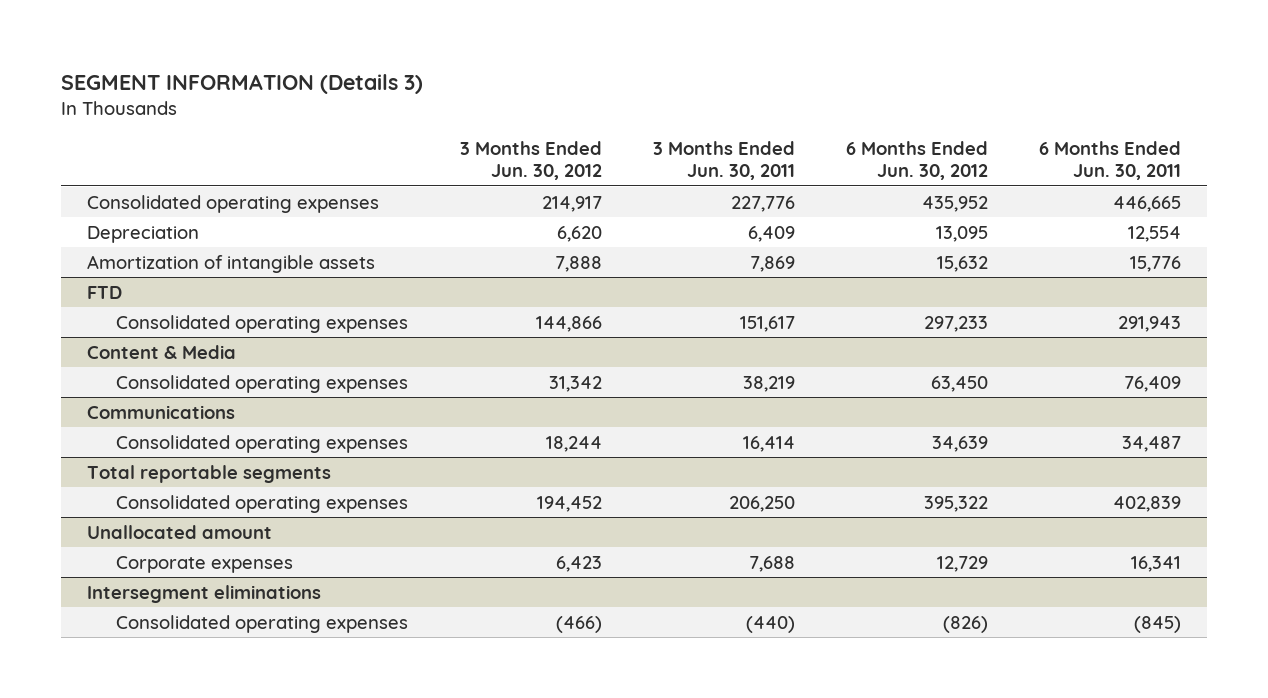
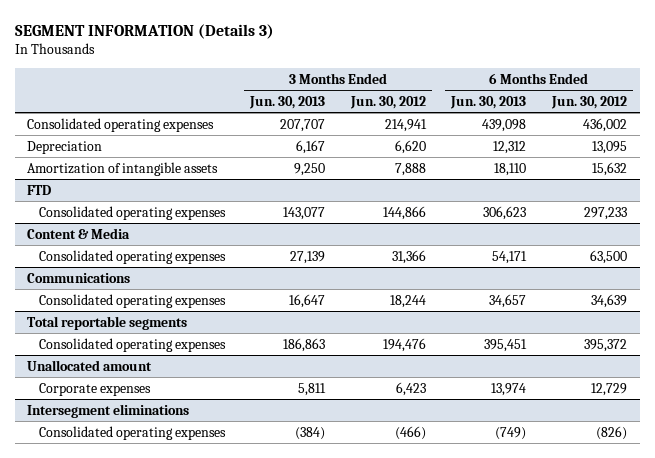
- | 3 Months Ended Jun. 30, 2012 | 3 Months Ended Jun. 30, 2011 | 6 Months Ended Jun. 30, 2012 | 6 Months Ended Jun. 30, 2011
+ | 3 Months Ended Jun. 30, 2013 | 3 Months Ended Jun. 30, 2012 | 6 Months Ended Jun. 30, 2013 | 6 Months Ended Jun. 30, 2012
- Consolidated operating expenses | 214,917 | 227,776 | 435,952 | 446,665
+ Consolidated operating expenses | 207,707 | 214,941 | 439,098 | 436,002
@ Content & Media
- Consolidated operating expenses | 31,342 | 38,219 | 63,450 | 76,409
+ Consolidated operating expenses | 27,139 | 31,366 | 54,171 | 63,500
@ Total reportable segments
- Consolidated operating expenses | 194,452 | 206,250 | 395,322 | 402,839
+ Consolidated operating expenses | 186,863 | 194,476 | 395,451 | 395,372

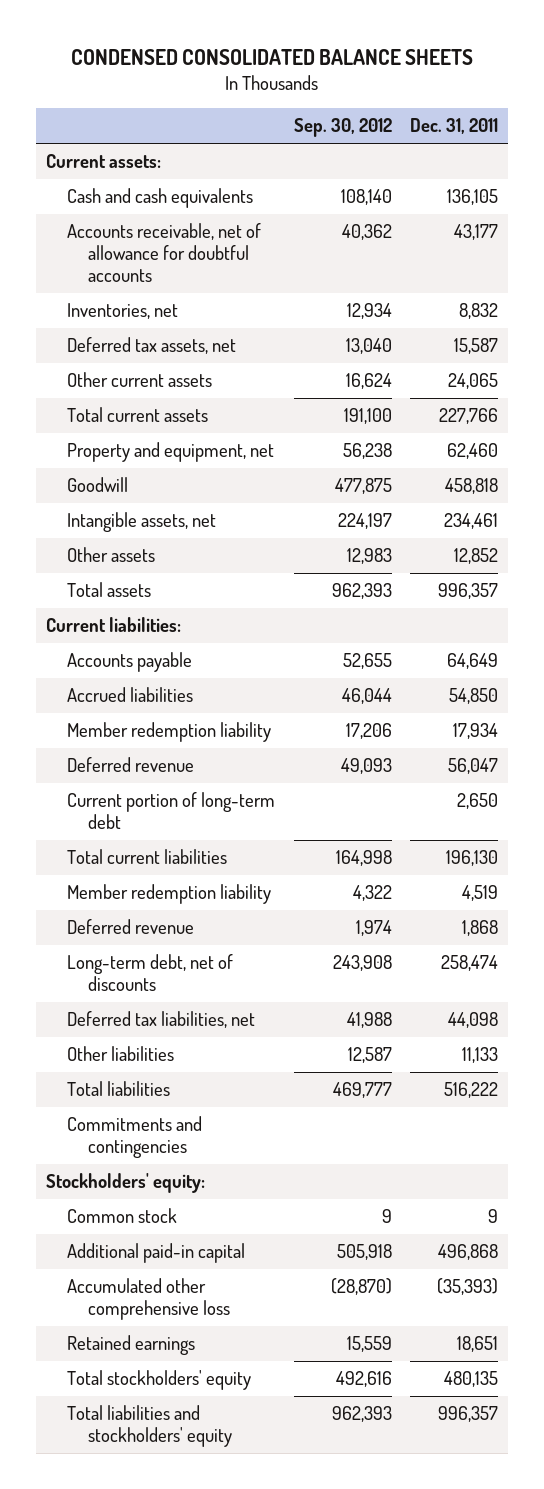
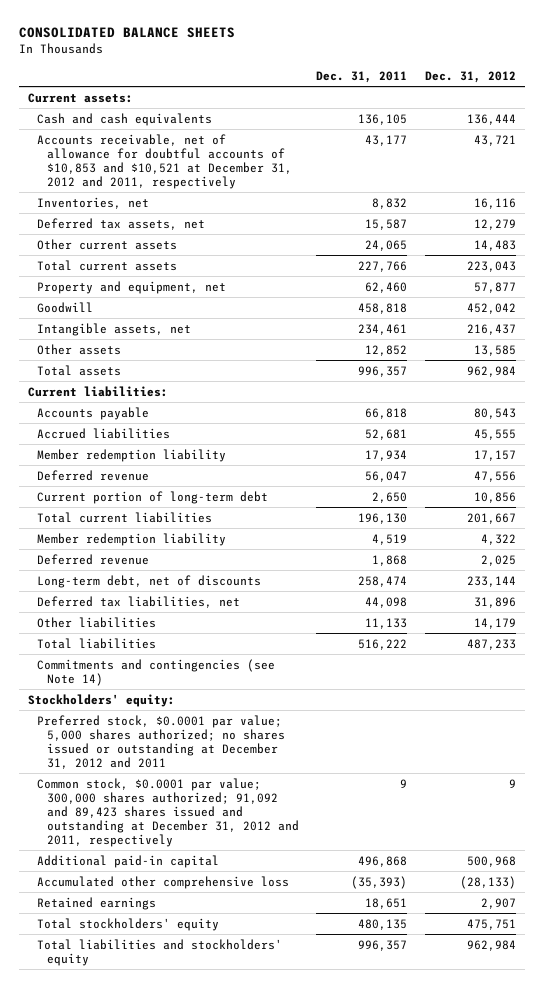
- CONDENSED CONSOLIDATED BALANCE SHEETS
+ CONSOLIDATED BALANCE SHEETS
- | Sep. 30, 2012 | Dec. 31, 2011
+ | Dec. 31, 2011 | Dec. 31, 2012
- Accounts receivable, net of allowance for doubtful accounts | 40,362 | 43,177
+ Accounts receivable, net of allowance for doubtful accounts of $10,853 and $10,521 at December 31, 2012 and 2011, respectively | 43,177 | 43,721
- Accounts payable | 52,655 | 64,649
- Accrued liabilities | 46,044 | 54,850
+ Accounts payable | 66,818 | 80,543
+ Accrued liabilities | 52,681 | 45,555
- Commitments and contingencies
+ Commitments and contingencies (see Note 14)
- Common stock | 9 | 9
+ Preferred stock, $0.0001 par value; 5,000 shares authorized; no shares issued or outstanding at December 31, 2012 and 2011
+ Common stock, $0.0001 par value; 300,000 shares authorized; 91,092 and 89,423 shares issued and outstanding at December 31, 2012 and 2011, respectively | 9 | 9

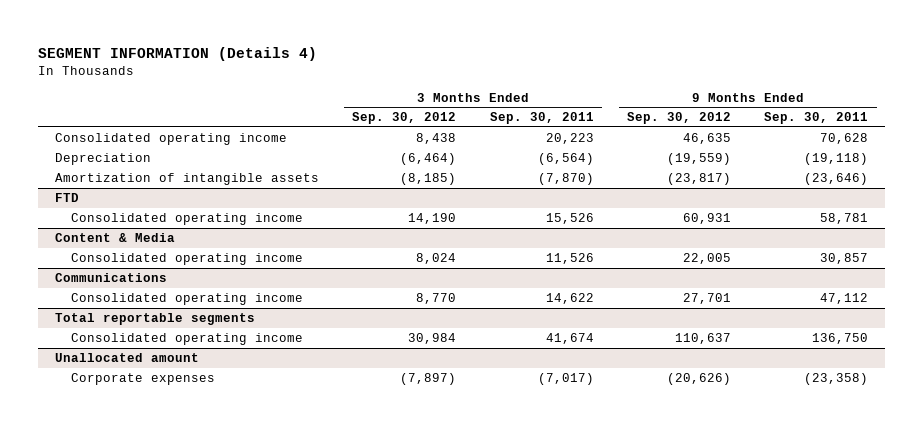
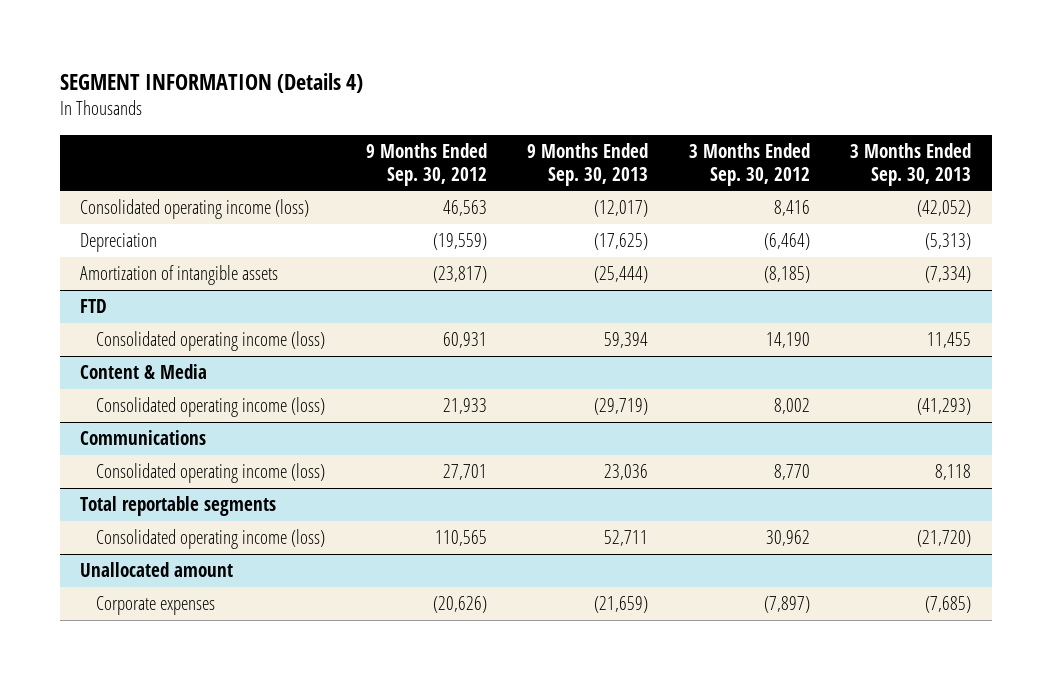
- | 3 Months Ended Sep. 30, 2012 | 3 Months Ended Sep. 30, 2011 | 9 Months Ended Sep. 30, 2012 | 9 Months Ended Sep. 30, 2011
+ | 9 Months Ended Sep. 30, 2012 | 9 Months Ended Sep. 30, 2013 | 3 Months Ended Sep. 30, 2012 | 3 Months Ended Sep. 30, 2013
- Consolidated operating income | 8,438 | 20,223 | 46,635 | 70,628
+ Consolidated operating income (loss) | 46,563 | (12,017) | 8,416 | (42,052)
@ FTD
- Consolidated operating income | 14,190 | 15,526 | 60,931 | 58,781
+ Consolidated operating income (loss) | 60,931 | 59,394 | 14,190 | 11,455
@ Content & Media
- Consolidated operating income | 8,024 | 11,526 | 22,005 | 30,857
+ Consolidated operating income (loss) | 21,933 | (29,719) | 8,002 | (41,293)
@ Communications
- Consolidated operating income | 8,770 | 14,622 | 27,701 | 47,112
+ Consolidated operating income (loss) | 27,701 | 23,036 | 8,770 | 8,118
@ Total reportable segments
- Consolidated operating income | 30,984 | 41,674 | 110,637 | 136,750
+ Consolidated operating income (loss) | 110,565 | 52,711 | 30,962 | (21,720)

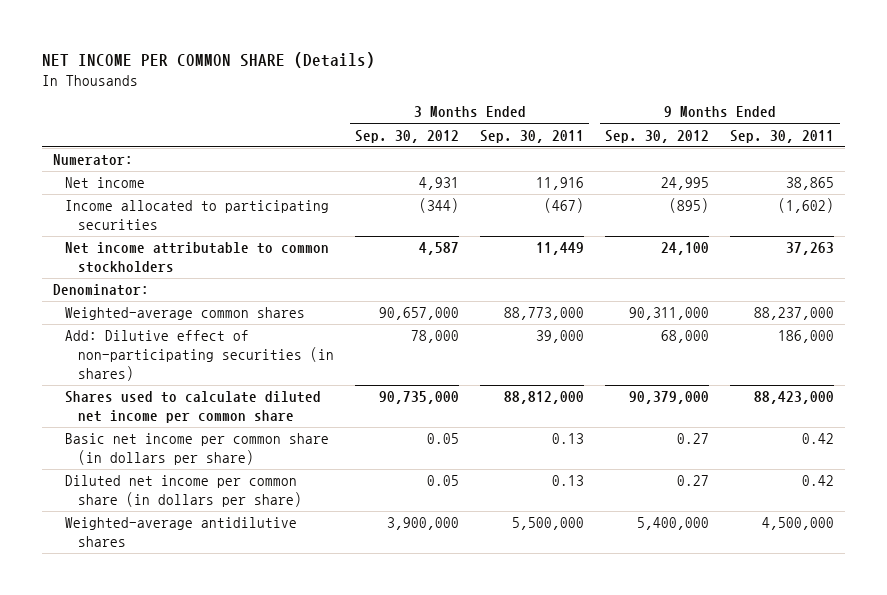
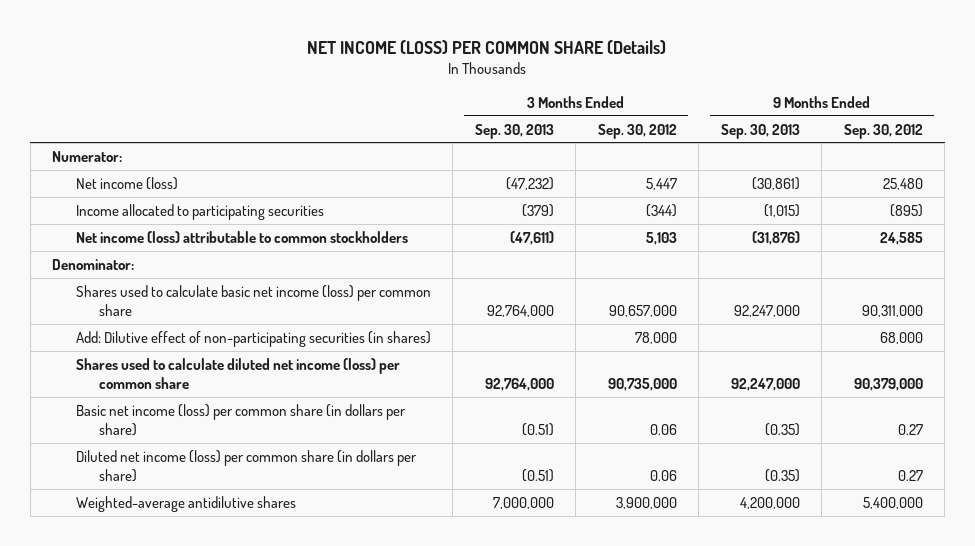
- NET INCOME PER COMMON SHARE (Details)
+ NET INCOME (LOSS) PER COMMON SHARE (Details)
- | 3 Months Ended Sep. 30, 2012 | 3 Months Ended Sep. 30, 2011 | 9 Months Ended Sep. 30, 2012 | 9 Months Ended Sep. 30, 2011
+ | 3 Months Ended Sep. 30, 2013 | 3 Months Ended Sep. 30, 2012 | 9 Months Ended Sep. 30, 2013 | 9 Months Ended Sep. 30, 2012
- Net income | 4,931 | 11,916 | 24,995 | 38,865
+ Net income (loss) | (47,232) | 5,447 | (30,861) | 25,480
- Net income attributable to common stockholders | 4,587 | 11,449 | 24,100 | 37,263
+ Net income (loss) attributable to common stockholders | (47,611) | 5,103 | (31,876) | 24,585
- Weighted-average common shares | 90,657,000 | 88,773,000 | 90,311,000 | 88,237,000
+ Shares used to calculate basic net income (loss) per common share | 92,764,000 | 90,657,000 | 92,247,000 | 90,311,000
- Shares used to calculate diluted net income per common share | 90,735,000 | 88,812,000 | 90,379,000 | 88,423,000
- Basic net income per common share (in dollars per share) | 0.05 | 0.13 | 0.27 | 0.42
- Diluted net income per common share (in dollars per share) | 0.05 | 0.13 | 0.27 | 0.42
+ Shares used to calculate diluted net income (loss) per common share | 92,764,000 | 90,735,000 | 92,247,000 | 90,379,000
+ Basic net income (loss) per common share (in dollars per share) | (0.51) | 0.06 | (0.35) | 0.27
+ Diluted net income (loss) per common share (in dollars per share) | (0.51) | 0.06 | (0.35) | 0.27

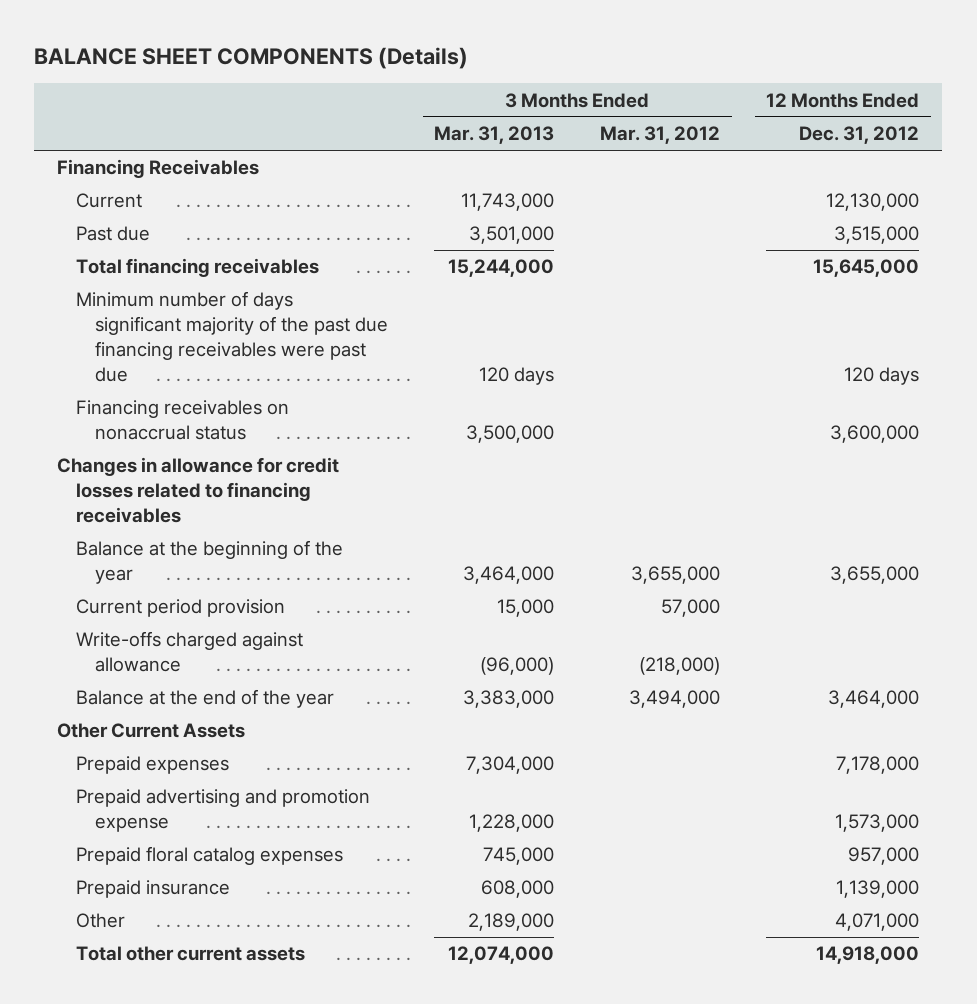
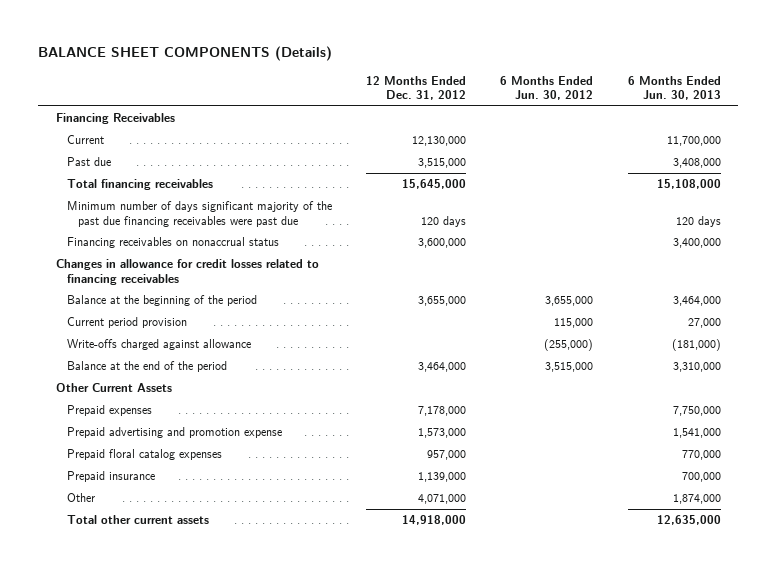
- | 3 Months Ended Mar. 31, 2013 | 3 Months Ended Mar. 31, 2012 | 12 Months Ended Dec. 31, 2012
+ | 12 Months Ended Dec. 31, 2012 | 6 Months Ended Jun. 30, 2012 | 6 Months Ended Jun. 30, 2013
- Balance at the beginning of the year | 3,464,000 | 3,655,000 | 3,655,000
+ Balance at the beginning of the period | 3,655,000 | 3,655,000 | 3,464,000
- Balance at the end of the year | 3,383,000 | 3,494,000 | 3,464,000
+ Balance at the end of the period | 3,464,000 | 3,515,000 | 3,310,000

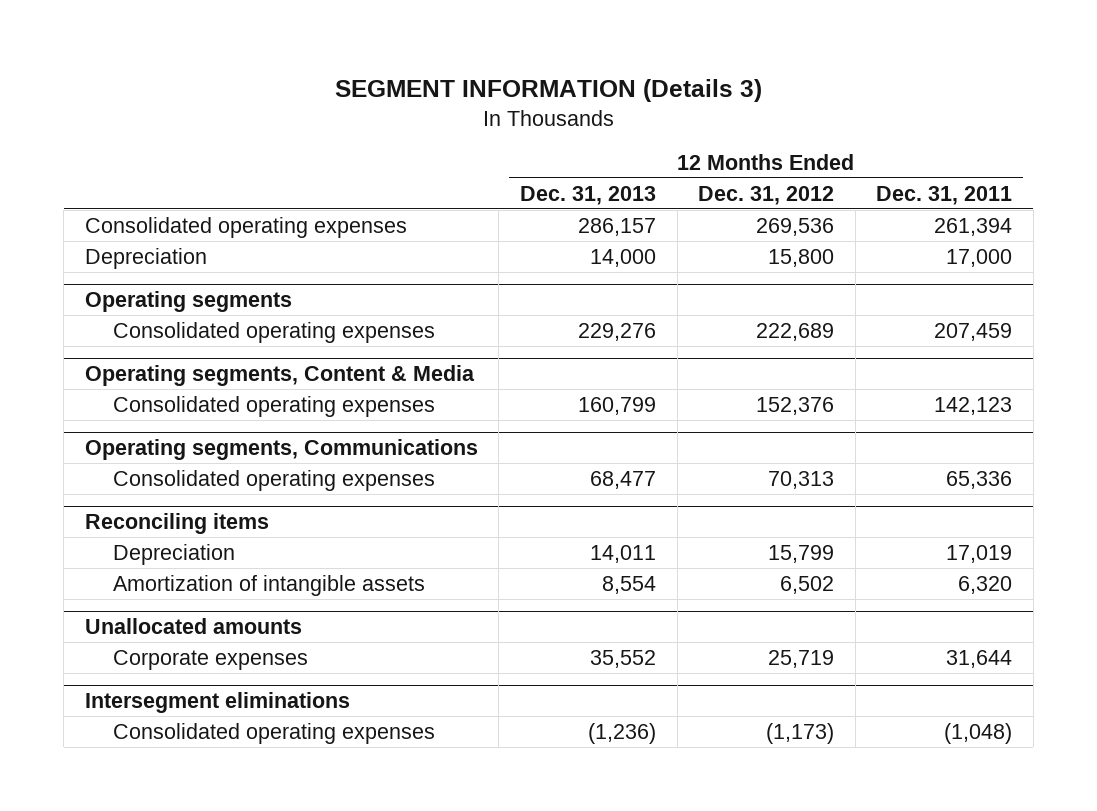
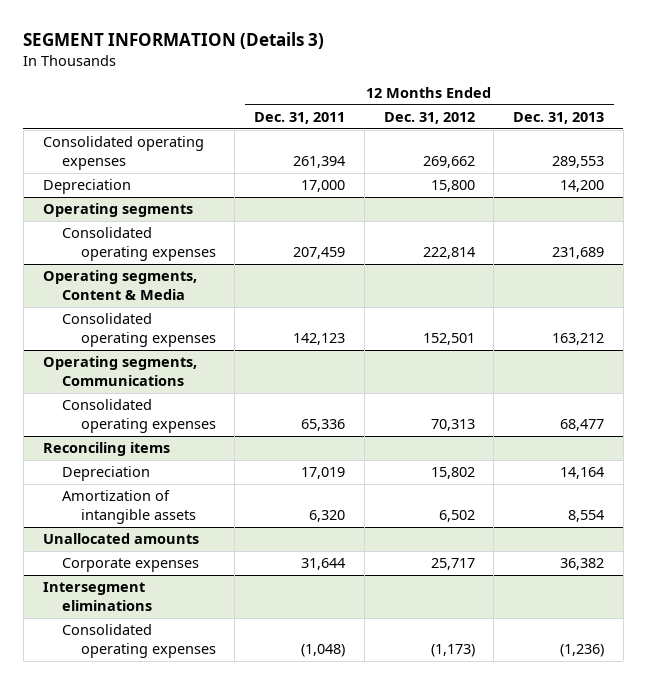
- | 12 Months Ended Dec. 31, 2013 | 12 Months Ended Dec. 31, 2012 | 12 Months Ended Dec. 31, 2011
+ | 12 Months Ended Dec. 31, 2011 | 12 Months Ended Dec. 31, 2012 | 12 Months Ended Dec. 31, 2013
- Consolidated operating expenses | 286,157 | 269,536 | 261,394
- Depreciation | 14,000 | 15,800 | 17,000
+ Consolidated operating expenses | 261,394 | 269,662 | 289,553
+ Depreciation | 17,000 | 15,800 | 14,200
@ Operating segments
- Consolidated operating expenses | 229,276 | 222,689 | 207,459
+ Consolidated operating expenses | 207,459 | 222,814 | 231,689
@ Operating segments, Content & Media
- Consolidated operating expenses | 160,799 | 152,376 | 142,123
+ Consolidated operating expenses | 142,123 | 152,501 | 163,212
@ Reconciling items
- Depreciation | 14,011 | 15,799 | 17,019
+ Depreciation | 17,019 | 15,802 | 14,164
@ Unallocated amounts
- Corporate expenses | 35,552 | 25,719 | 31,644
+ Corporate expenses | 31,644 | 25,717 | 36,382

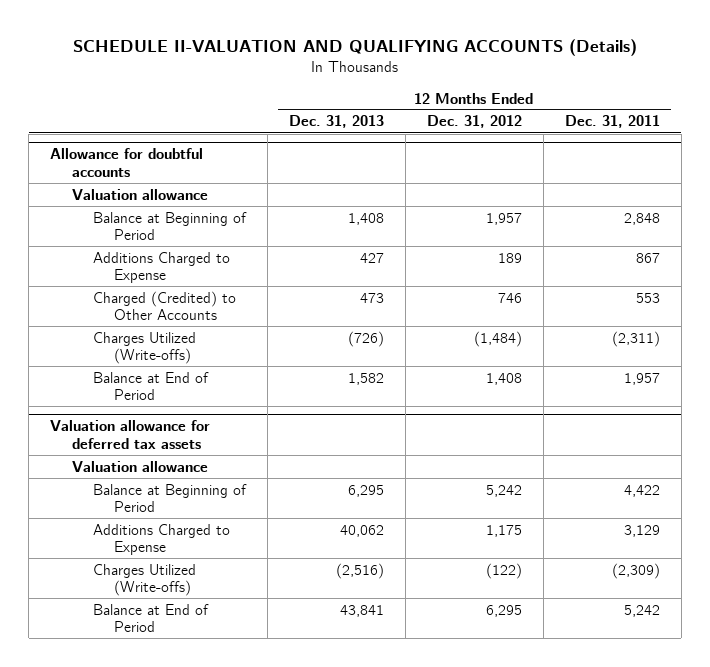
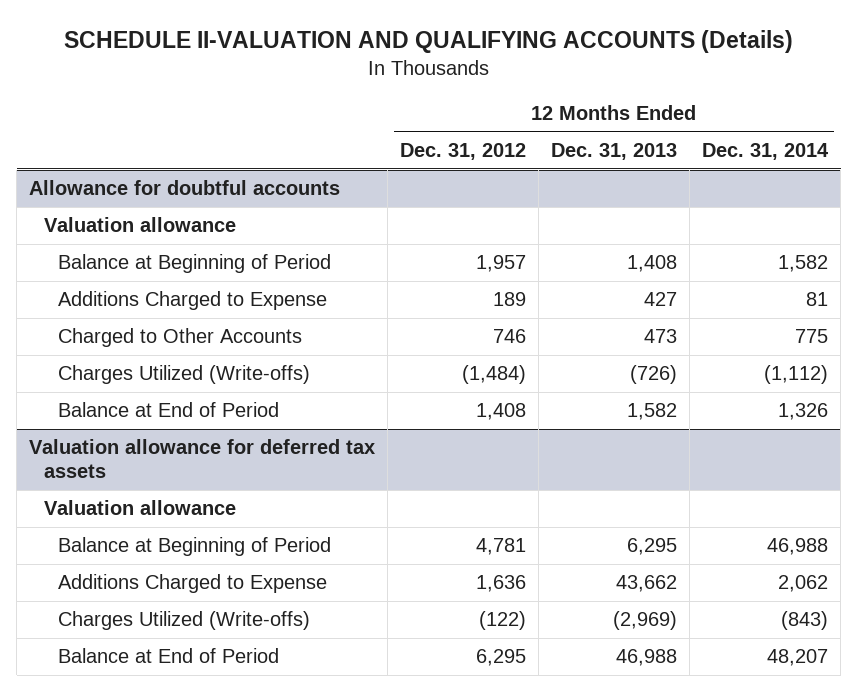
- | 12 Months Ended Dec. 31, 2013 | 12 Months Ended Dec. 31, 2012 | 12 Months Ended Dec. 31, 2011
+ | 12 Months Ended Dec. 31, 2012 | 12 Months Ended Dec. 31, 2013 | 12 Months Ended Dec. 31, 2014
@ Allowance for doubtful accounts
- Charged (Credited) to Other Accounts | 473 | 746 | 553
+ Charged to Other Accounts | 746 | 473 | 775
@ Valuation allowance for deferred tax assets
- Balance at Beginning of Period | 6,295 | 5,242 | 4,422
- Additions Charged to Expense | 40,062 | 1,175 | 3,129
- Charges Utilized (Write-offs) | (2,516) | (122) | (2,309)
- Balance at End of Period | 43,841 | 6,295 | 5,242
+ Balance at Beginning of Period | 4,781 | 6,295 | 46,988
+ Additions Charged to Expense | 1,636 | 43,662 | 2,062
+ Charges Utilized (Write-offs) | (122) | (2,969) | (843)
+ Balance at End of Period | 6,295 | 46,988 | 48,207

